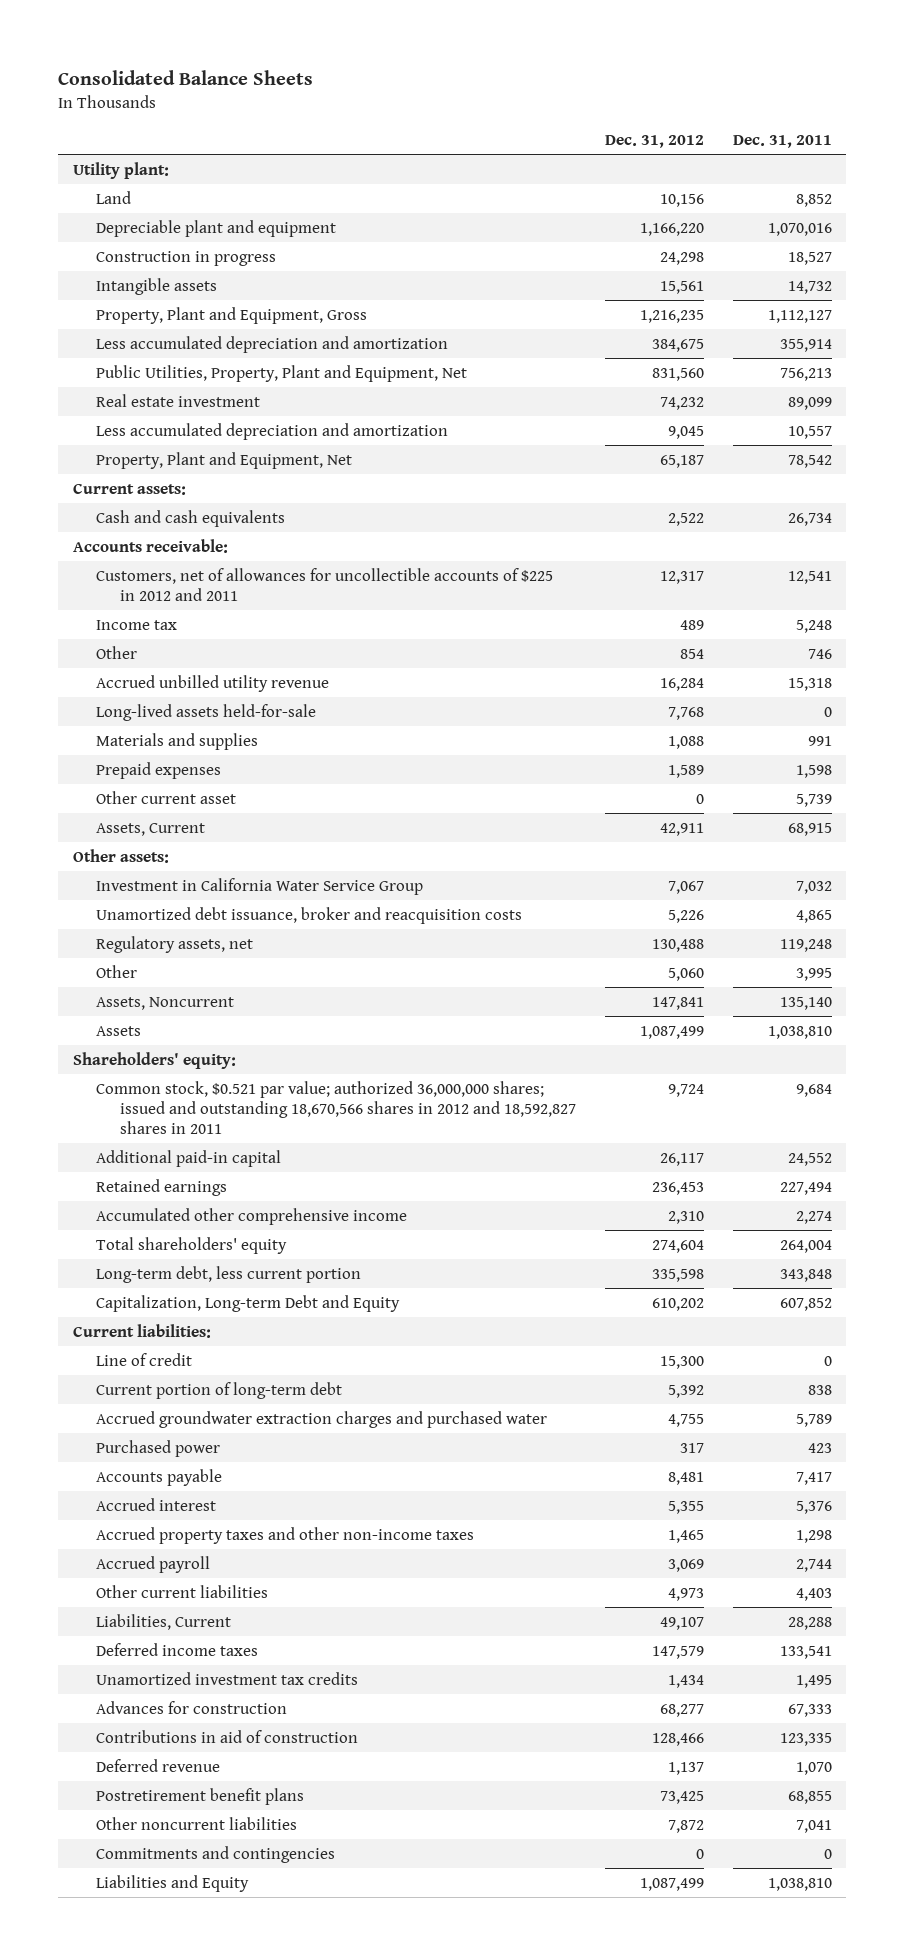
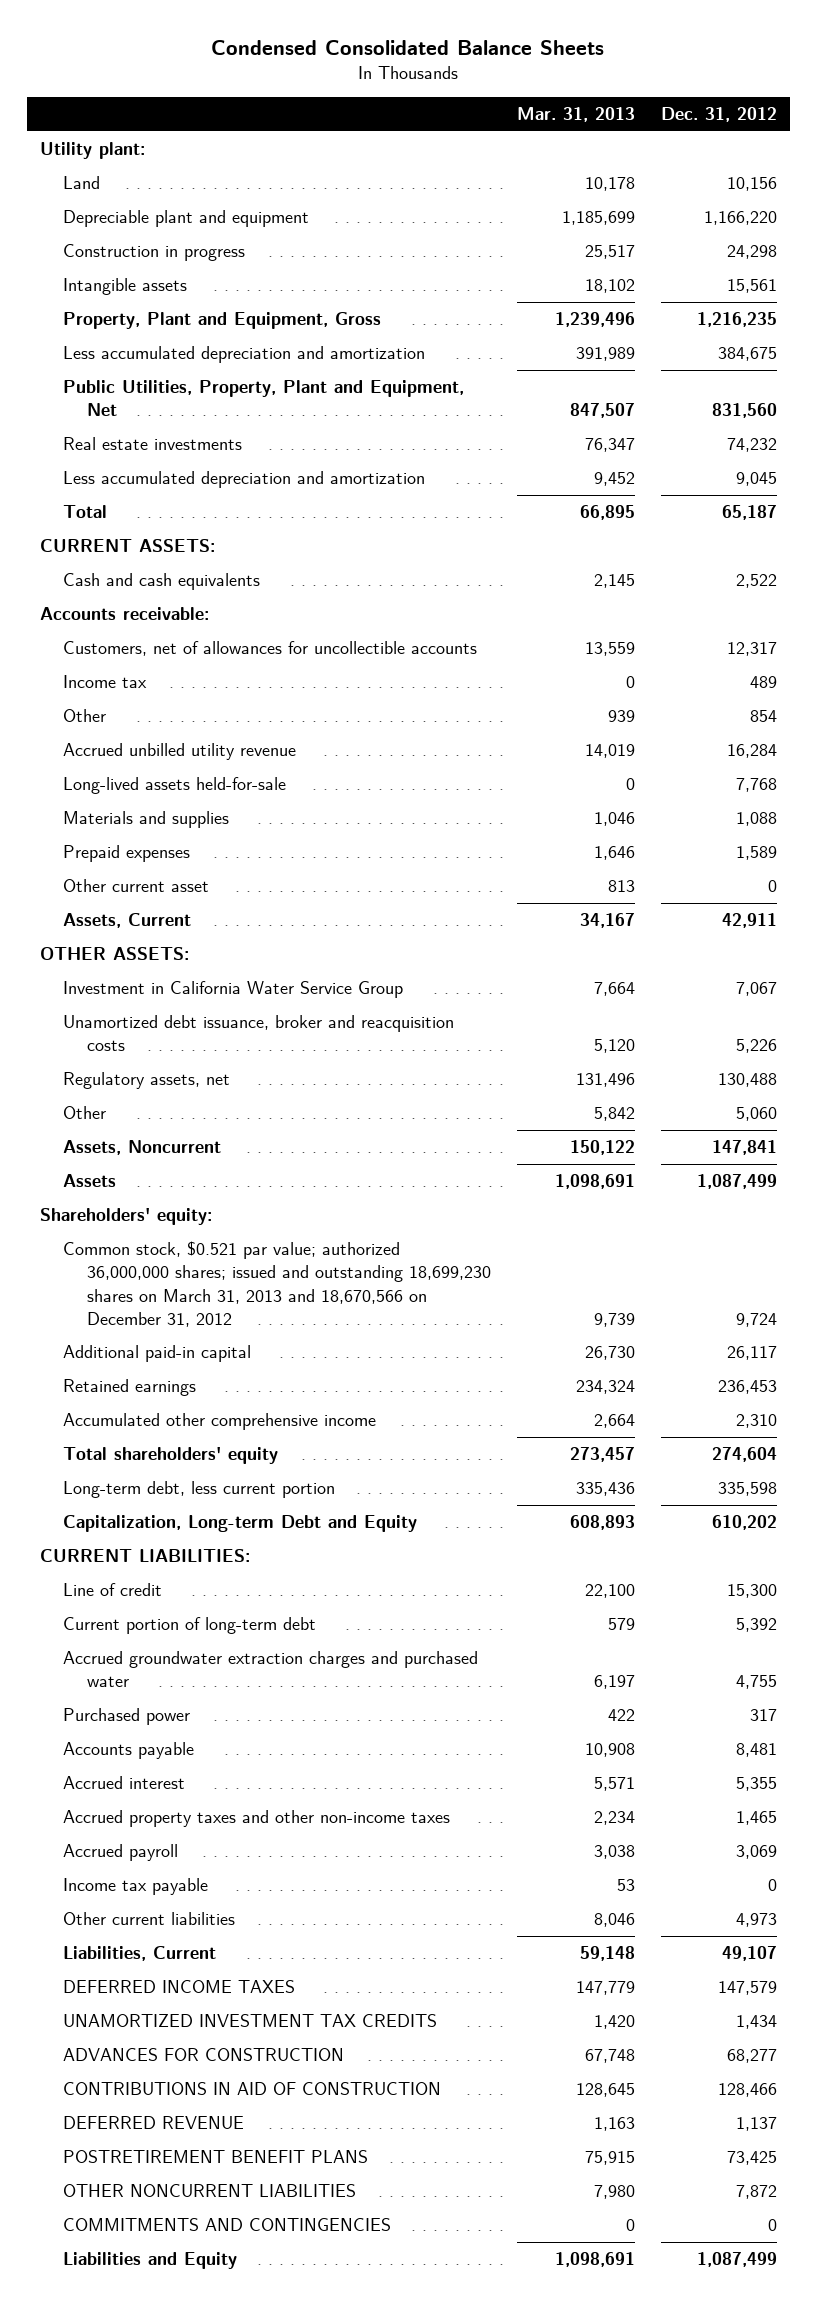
- Consolidated Balance Sheets
+ Condensed Consolidated Balance Sheets
- | Dec. 31, 2012 | Dec. 31, 2011
+ | Mar. 31, 2013 | Dec. 31, 2012
- Real estate investment | 74,232 | 89,099
+ Real estate investments | 76,347 | 74,232
- Property, Plant and Equipment, Net | 65,187 | 78,542
- Current assets:
+ Total | 66,895 | 65,187
+ CURRENT ASSETS:
- Customers, net of allowances for uncollectible accounts of $225 in 2012 and 2011 | 12,317 | 12,541
+ Customers, net of allowances for uncollectible accounts | 13,559 | 12,317
- Other assets:
+ OTHER ASSETS:
- Common stock, $0.521 par value; authorized 36,000,000 shares; issued and outstanding 18,670,566 shares in 2012 and 18,592,827 shares in 2011 | 9,724 | 9,684
+ Common stock, $0.521 par value; authorized 36,000,000 shares; issued and outstanding 18,699,230 shares on March 31, 2013 and 18,670,566 on December 31, 2012 | 9,739 | 9,724
- Current liabilities:
+ CURRENT LIABILITIES:
+ Income tax payable | 53 | 0
- Deferred income taxes | 147,579 | 133,541
- Unamortized investment tax credits | 1,434 | 1,495
- Advances for construction | 68,277 | 67,333
- Contributions in aid of construction | 128,466 | 123,335
- Deferred revenue | 1,137 | 1,070
- Postretirement benefit plans | 73,425 | 68,855
- Other noncurrent liabilities | 7,872 | 7,041
- Commitments and contingencies | 0 | 0
+ DEFERRED INCOME TAXES | 147,779 | 147,579
+ UNAMORTIZED INVESTMENT TAX CREDITS | 1,420 | 1,434
+ ADVANCES FOR CONSTRUCTION | 67,748 | 68,277
+ CONTRIBUTIONS IN AID OF CONSTRUCTION | 128,645 | 128,466
+ DEFERRED REVENUE | 1,163 | 1,137
+ POSTRETIREMENT BENEFIT PLANS | 75,915 | 73,425
+ OTHER NONCURRENT LIABILITIES | 7,980 | 7,872
+ COMMITMENTS AND CONTINGENCIES | 0 | 0

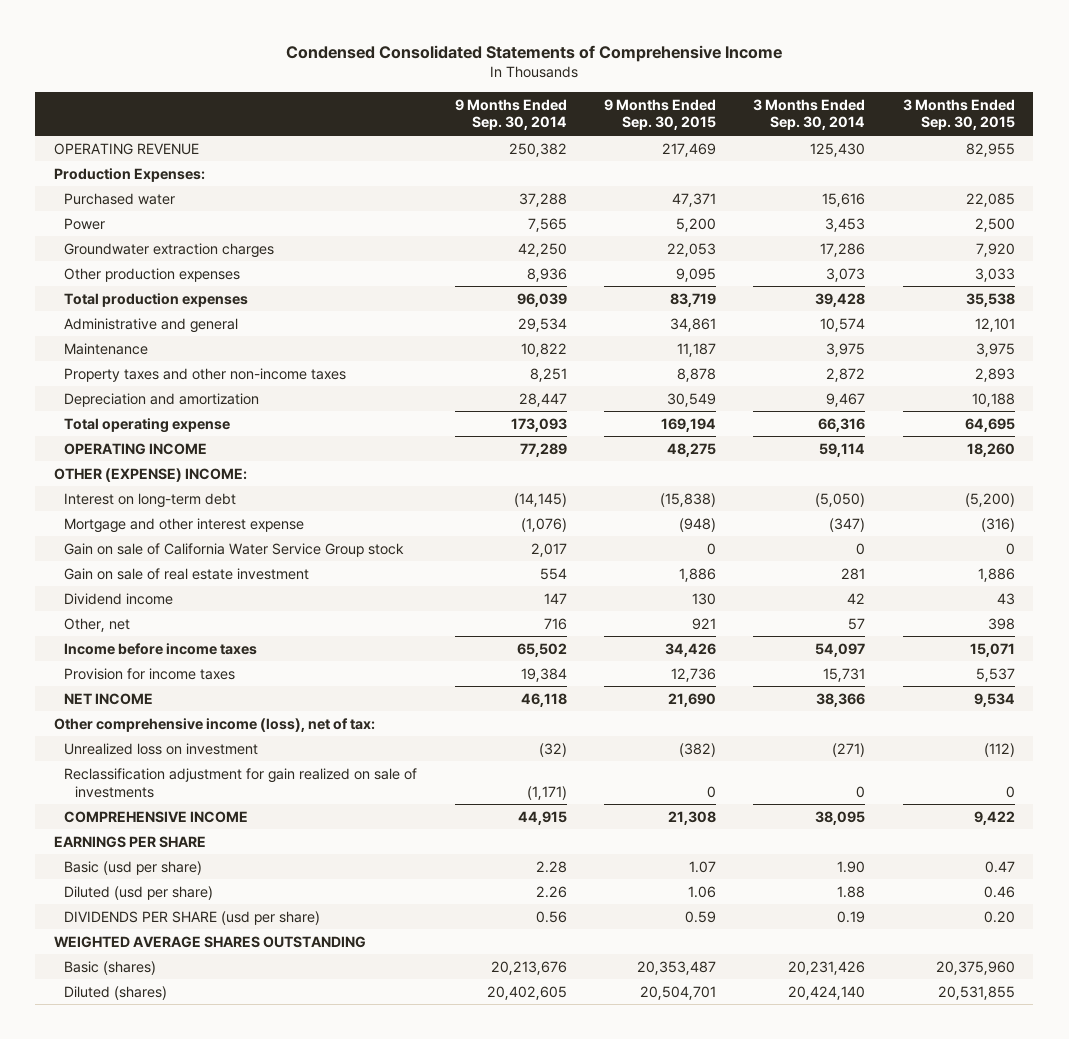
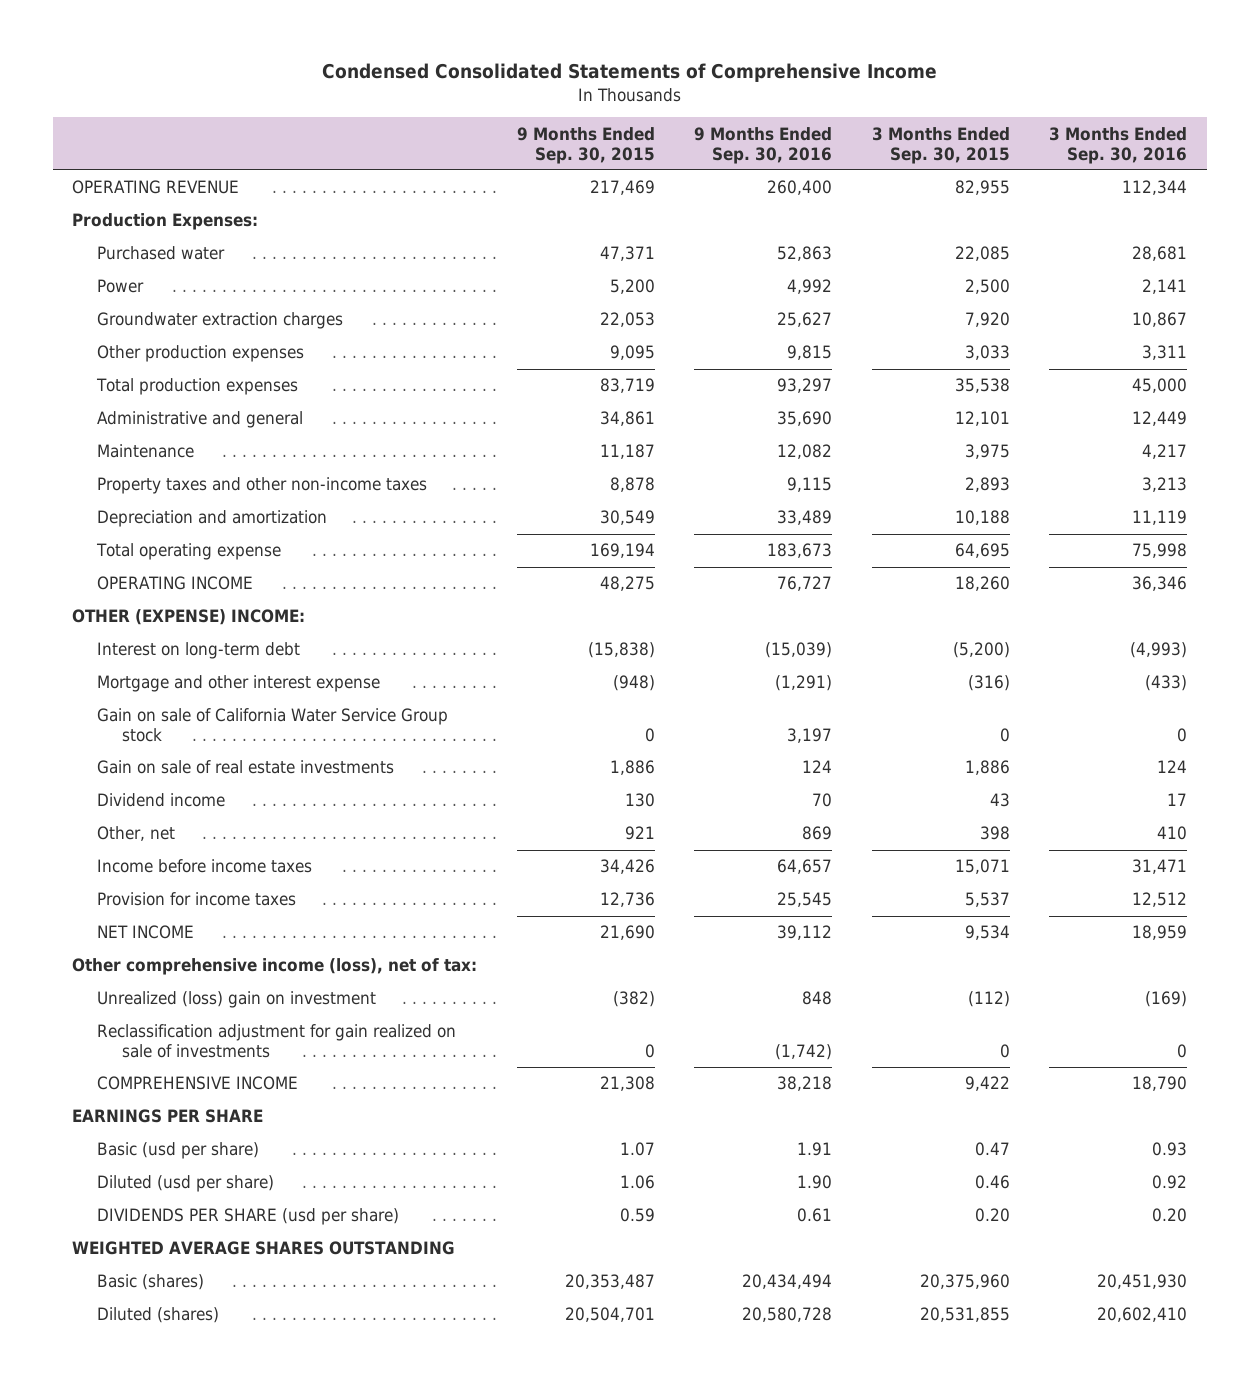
- | 9 Months Ended Sep. 30, 2014 | 9 Months Ended Sep. 30, 2015 | 3 Months Ended Sep. 30, 2014 | 3 Months Ended Sep. 30, 2015
+ | 9 Months Ended Sep. 30, 2015 | 9 Months Ended Sep. 30, 2016 | 3 Months Ended Sep. 30, 2015 | 3 Months Ended Sep. 30, 2016
- Gain on sale of real estate investment | 554 | 1,886 | 281 | 1,886
+ Gain on sale of real estate investments | 1,886 | 124 | 1,886 | 124
- Unrealized loss on investment | (32) | (382) | (271) | (112)
+ Unrealized (loss) gain on investment | (382) | 848 | (112) | (169)

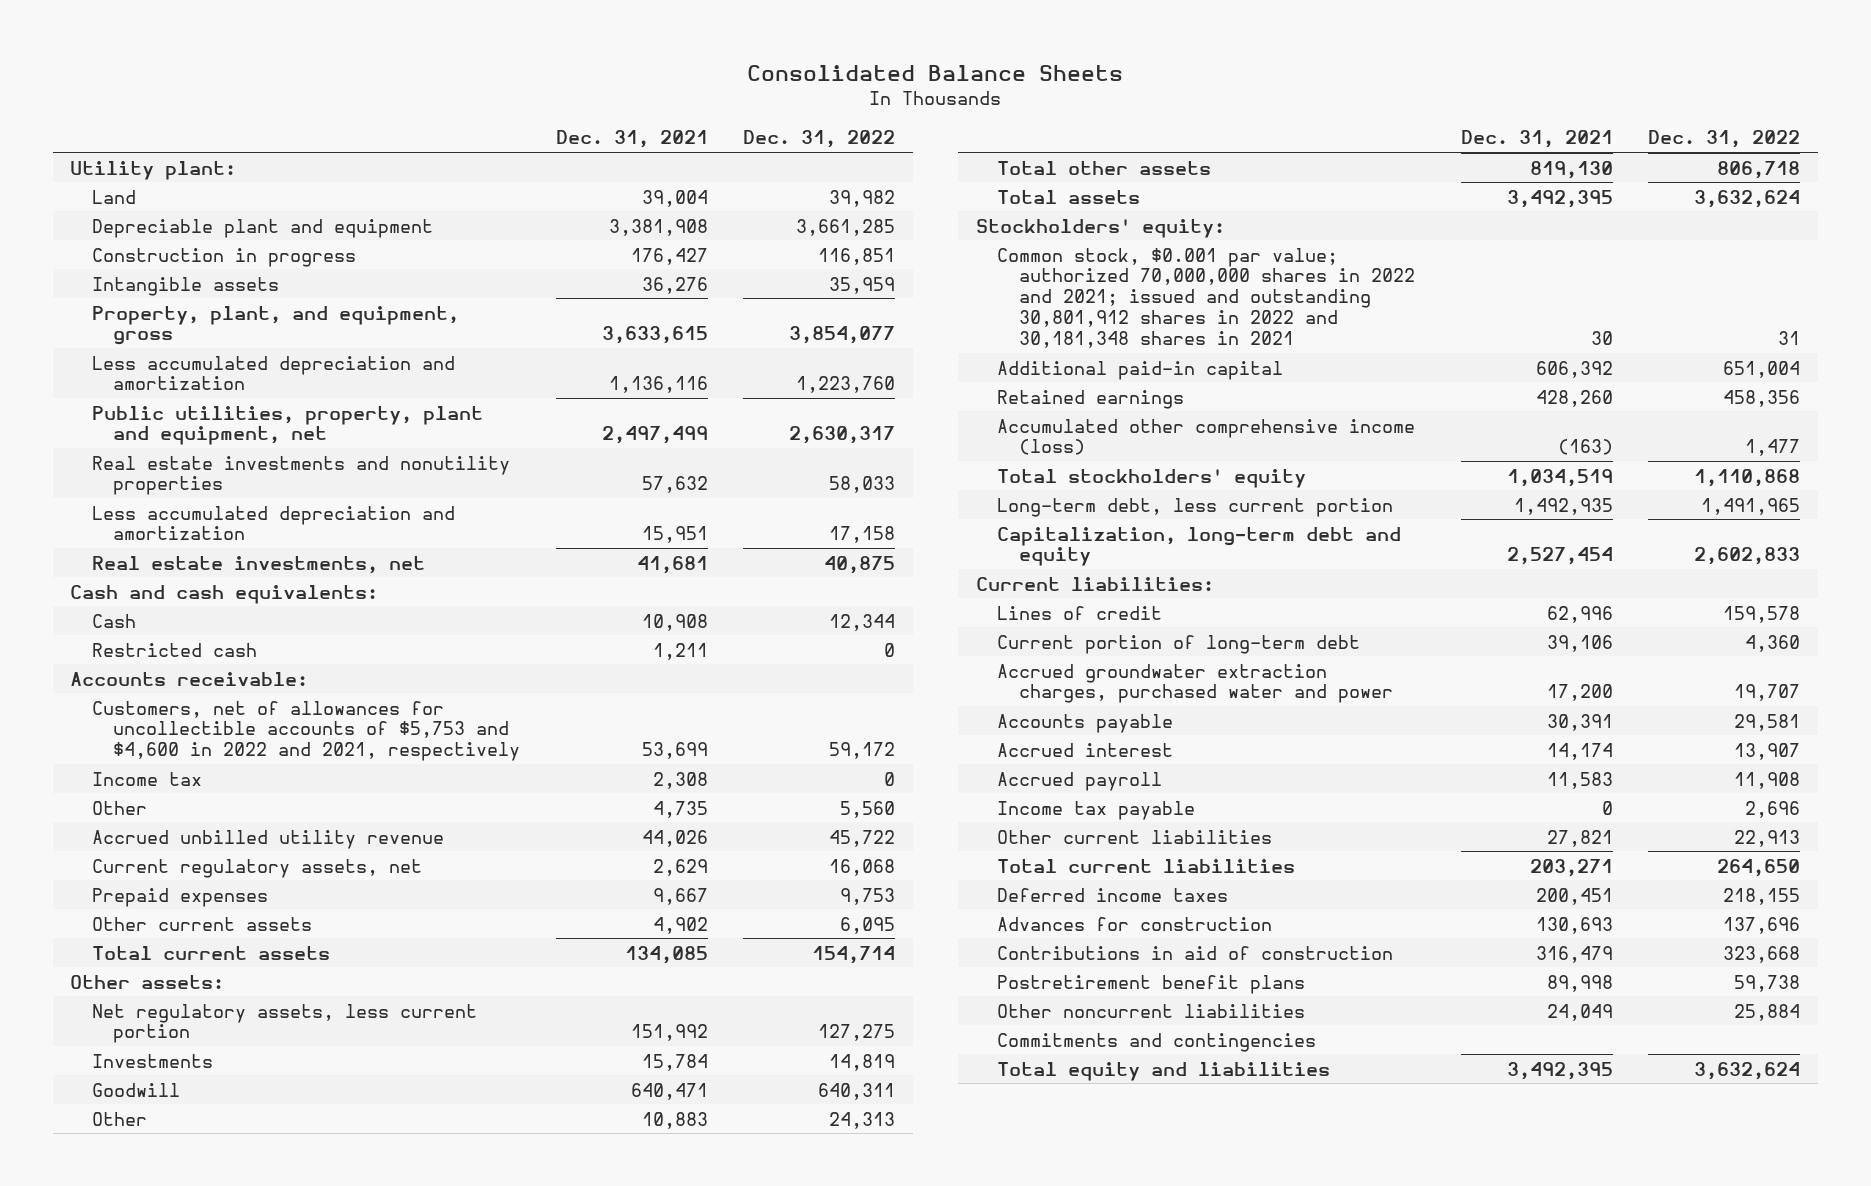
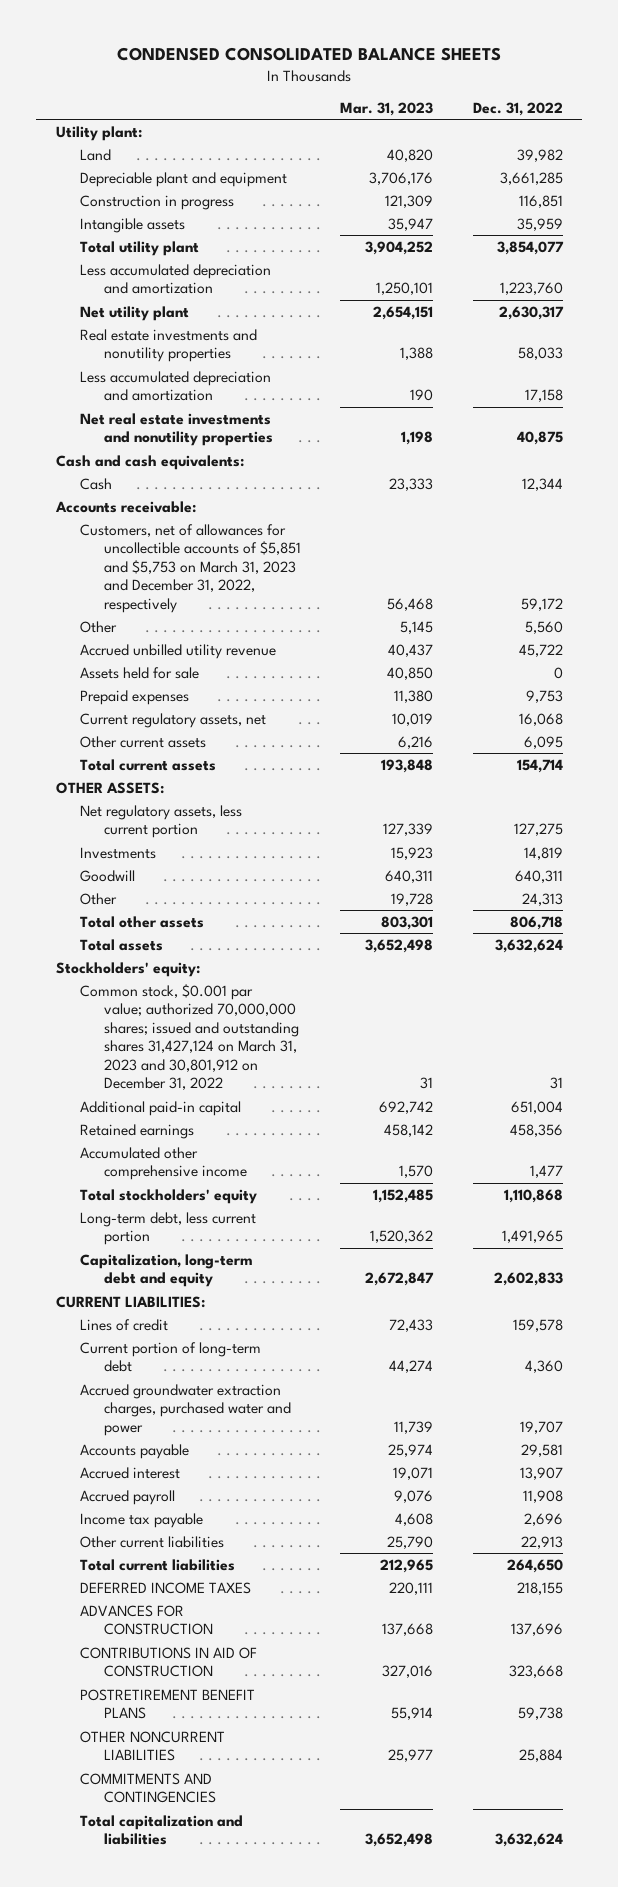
- Consolidated Balance Sheets
+ CONDENSED CONSOLIDATED BALANCE SHEETS
- | Dec. 31, 2021 | Dec. 31, 2022
+ | Mar. 31, 2023 | Dec. 31, 2022
- Property, plant, and equipment, gross | 3,633,615 | 3,854,077
+ Total utility plant | 3,904,252 | 3,854,077
- Public utilities, property, plant and equipment, net | 2,497,499 | 2,630,317
+ Net utility plant | 2,654,151 | 2,630,317
- Real estate investments, net | 41,681 | 40,875
+ Net real estate investments and nonutility properties | 1,198 | 40,875
- Restricted cash | 1,211 | 0
- Customers, net of allowances for uncollectible accounts of $5,753 and $4,600 in 2022 and 2021, respectively | 53,699 | 59,172
- Income tax | 2,308 | 0
+ Customers, net of allowances for uncollectible accounts of $5,851 and $5,753 on March 31, 2023 and December 31, 2022, respectively | 56,468 | 59,172
+ Assets held for sale | 40,850 | 0
moved down: Current regulatory assets, net | 10,019 | 16,068
- Other assets:
+ OTHER ASSETS:
- Common stock, $0.001 par value; authorized 70,000,000 shares in 2022 and 2021; issued and outstanding 30,801,912 shares in 2022 and 30,181,348 shares in 2021 | 30 | 31
+ Common stock, $0.001 par value; authorized 70,000,000 shares; issued and outstanding shares 31,427,124 on March 31, 2023 and 30,801,912 on December 31, 2022 | 31 | 31
- Accumulated other comprehensive income (loss) | (163) | 1,477
+ Accumulated other comprehensive income | 1,570 | 1,477
- Current liabilities:
+ CURRENT LIABILITIES:
- Deferred income taxes | 200,451 | 218,155
- Advances for construction | 130,693 | 137,696
- Contributions in aid of construction | 316,479 | 323,668
- Postretirement benefit plans | 89,998 | 59,738
- Other noncurrent liabilities | 24,049 | 25,884
- Commitments and contingencies
- Total equity and liabilities | 3,492,395 | 3,632,624
+ DEFERRED INCOME TAXES | 220,111 | 218,155
+ ADVANCES FOR CONSTRUCTION | 137,668 | 137,696
+ CONTRIBUTIONS IN AID OF CONSTRUCTION | 327,016 | 323,668
+ POSTRETIREMENT BENEFIT PLANS | 55,914 | 59,738
+ OTHER NONCURRENT LIABILITIES | 25,977 | 25,884
+ COMMITMENTS AND CONTINGENCIES
+ Total capitalization and liabilities | 3,652,498 | 3,632,624

